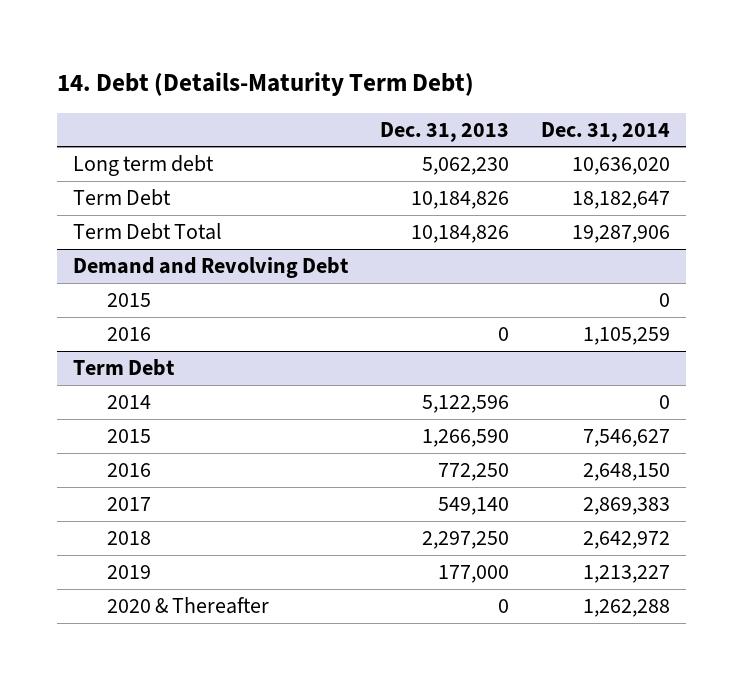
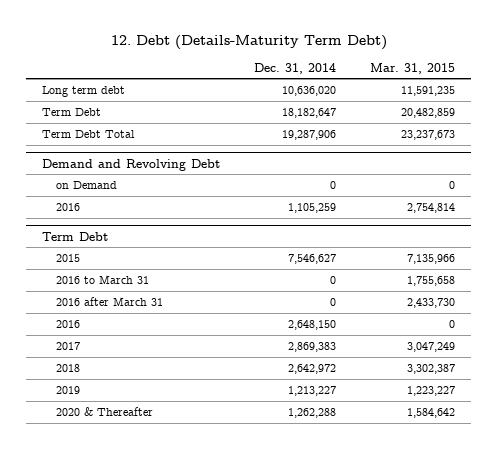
- 14. Debt (Details-Maturity Term Debt)
+ 12. Debt (Details-Maturity Term Debt)
- | Dec. 31, 2013 | Dec. 31, 2014
+ | Dec. 31, 2014 | Mar. 31, 2015
@ Demand and Revolving Debt
- 2015 | | 0
+ on Demand | 0 | 0
@ Term Debt
- 2014 | 5,122,596 | 0
+ 2016 to March 31 | 0 | 1,755,658
+ 2016 after March 31 | 0 | 2,433,730

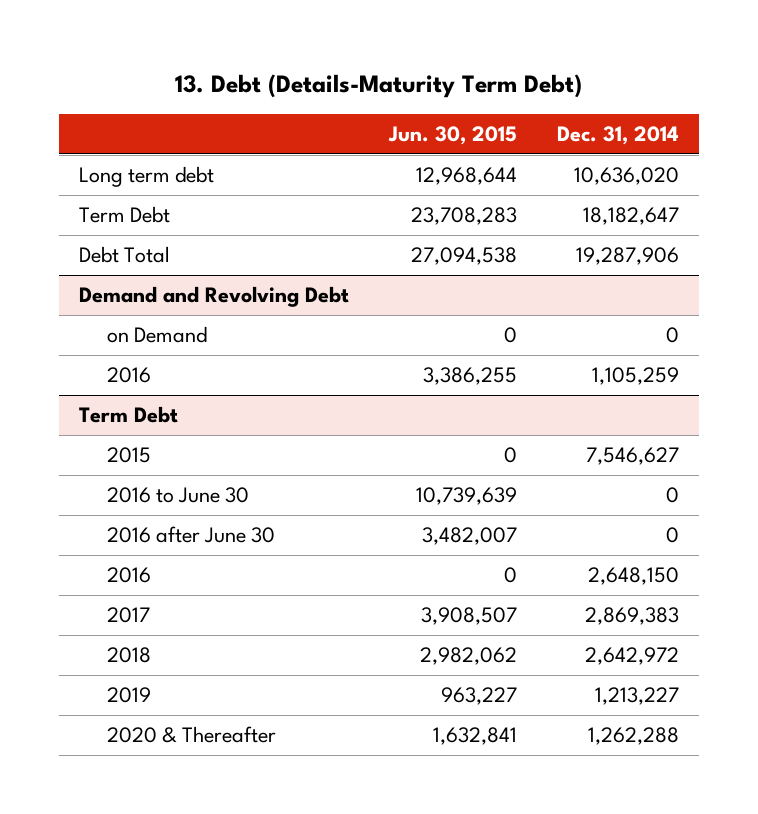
- 12. Debt (Details-Maturity Term Debt)
+ 13. Debt (Details-Maturity Term Debt)
- | Dec. 31, 2014 | Mar. 31, 2015
+ | Jun. 30, 2015 | Dec. 31, 2014
- Term Debt Total | 19,287,906 | 23,237,673
+ Debt Total | 27,094,538 | 19,287,906
@ Term Debt
- 2016 to March 31 | 0 | 1,755,658
- 2016 after March 31 | 0 | 2,433,730
+ 2016 to June 30 | 10,739,639 | 0
+ 2016 after June 30 | 3,482,007 | 0

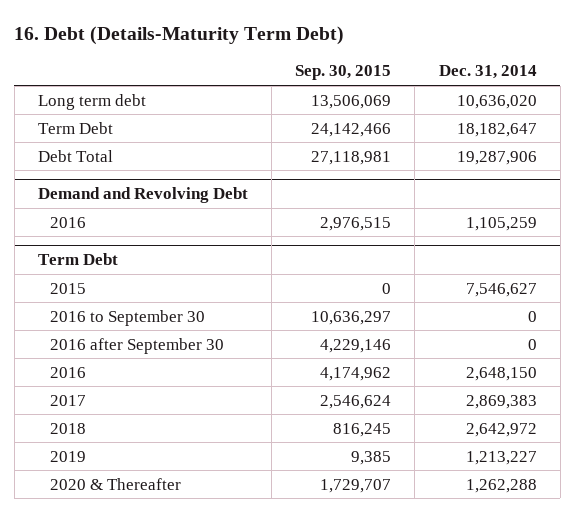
- 13. Debt (Details-Maturity Term Debt)
+ 16. Debt (Details-Maturity Term Debt)
- | Jun. 30, 2015 | Dec. 31, 2014
+ | Sep. 30, 2015 | Dec. 31, 2014
@ Demand and Revolving Debt
- on Demand | 0 | 0
@ Term Debt
- 2016 to June 30 | 10,739,639 | 0
- 2016 after June 30 | 3,482,007 | 0
+ 2016 to September 30 | 10,636,297 | 0
+ 2016 after September 30 | 4,229,146 | 0

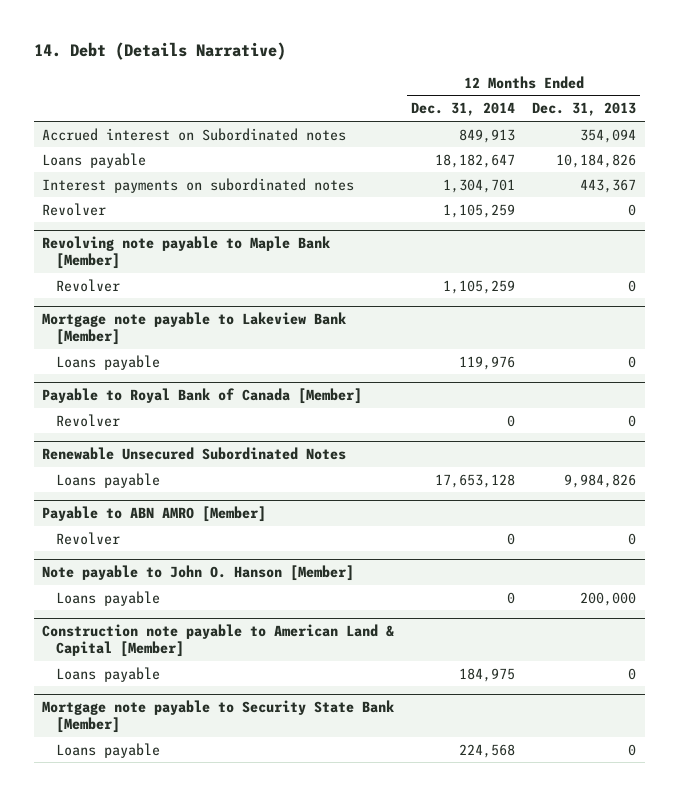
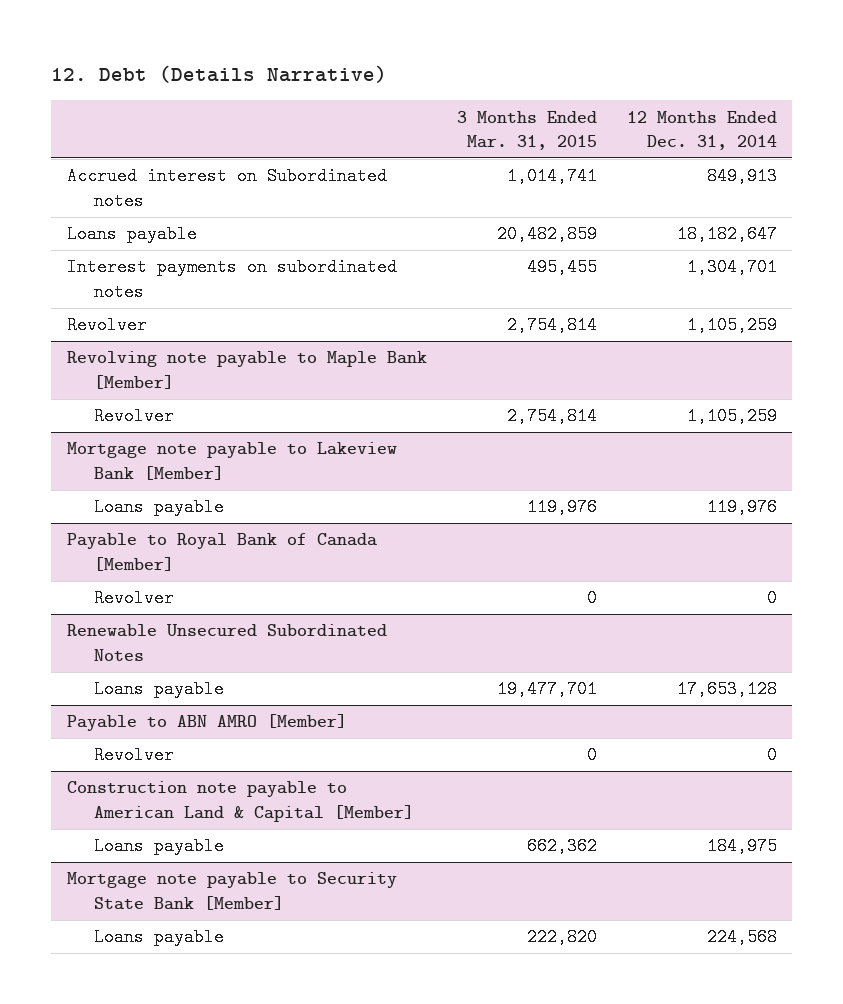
- 14. Debt (Details Narrative)
+ 12. Debt (Details Narrative)
- | 12 Months Ended Dec. 31, 2014 | 12 Months Ended Dec. 31, 2013
+ | 3 Months Ended Mar. 31, 2015 | 12 Months Ended Dec. 31, 2014
- Note payable to John O. Hanson [Member]
- Loans payable | 0 | 200,000

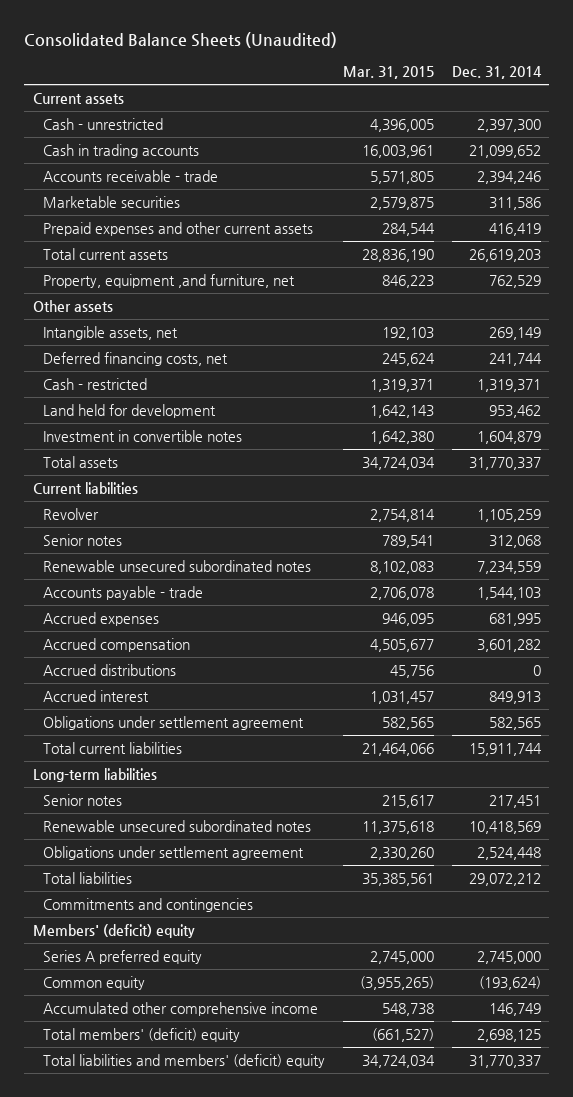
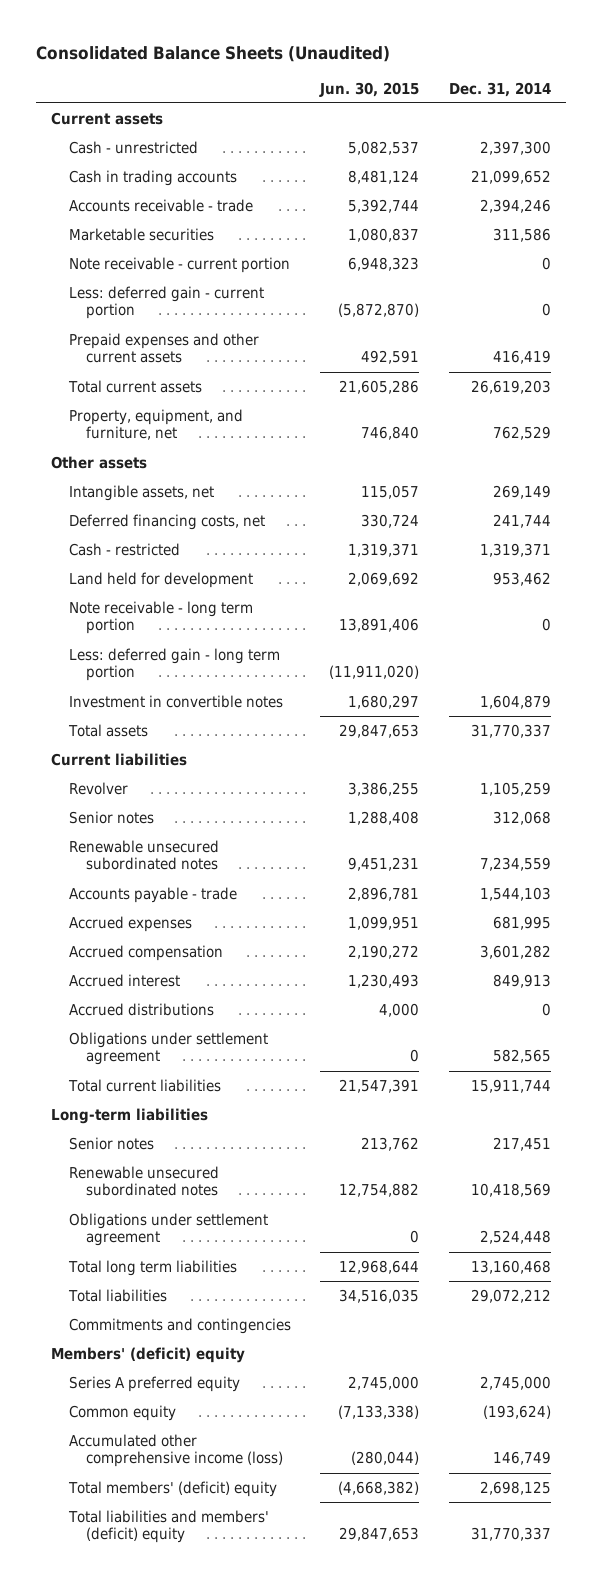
- | Mar. 31, 2015 | Dec. 31, 2014
+ | Jun. 30, 2015 | Dec. 31, 2014
+ Note receivable - current portion | 6,948,323 | 0
+ Less: deferred gain - current portion | (5,872,870) | 0
- Property, equipment ,and furniture, net | 846,223 | 762,529
+ Property, equipment, and furniture, net | 746,840 | 762,529
+ Note receivable - long term portion | 13,891,406 | 0
+ Less: deferred gain - long term portion | (11,911,020) |
moved down: Accrued distributions | 4,000 | 0
+ Total long term liabilities | 12,968,644 | 13,160,468
- Accumulated other comprehensive income | 548,738 | 146,749
+ Accumulated other comprehensive income (loss) | (280,044) | 146,749

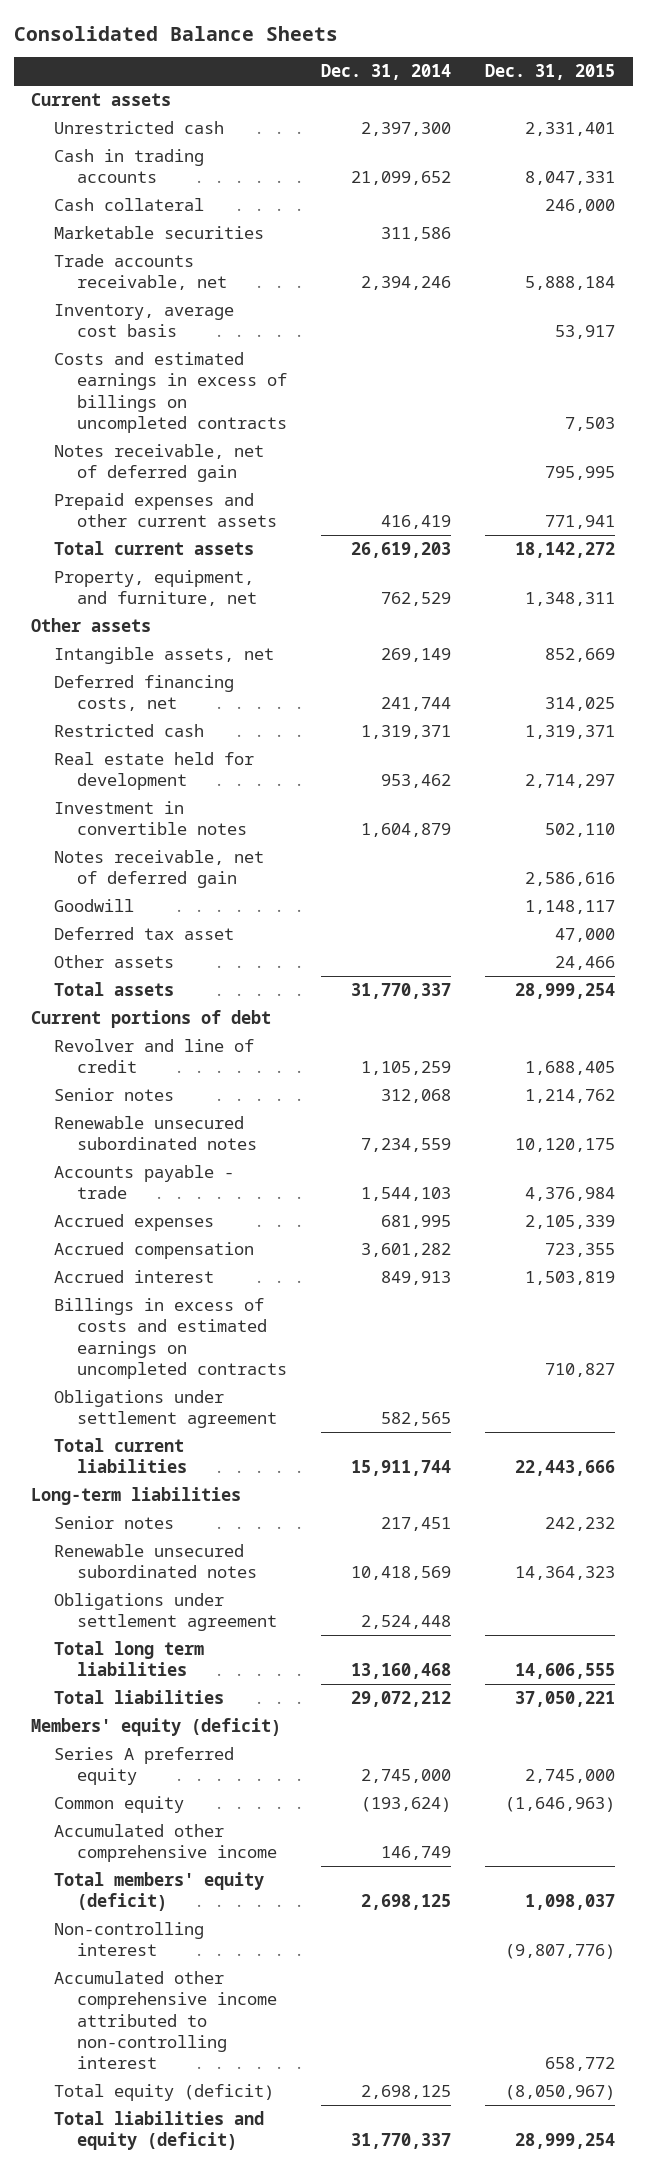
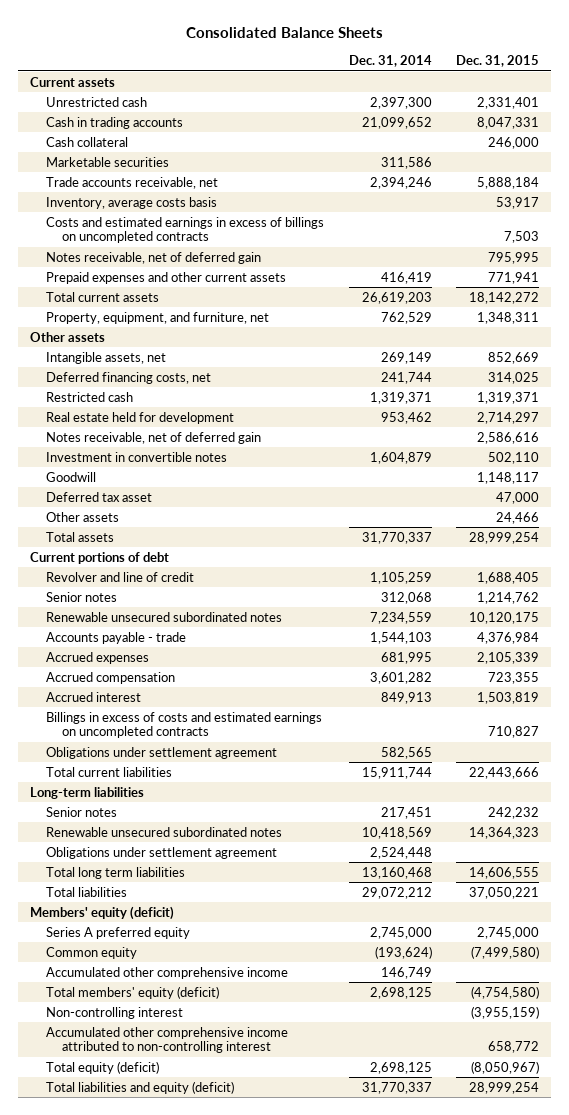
- Inventory, average cost basis | | 53,917
+ Inventory, average costs basis | | 53,917
moved down: Investment in convertible notes | 1,604,879 | 502,110
- Common equity | (193,624) | (1,646,963)
+ Common equity | (193,624) | (7,499,580)
- Total members' equity (deficit) | 2,698,125 | 1,098,037
- Non-controlling interest | | (9,807,776)
+ Total members' equity (deficit) | 2,698,125 | (4,754,580)
+ Non-controlling interest | | (3,955,159)

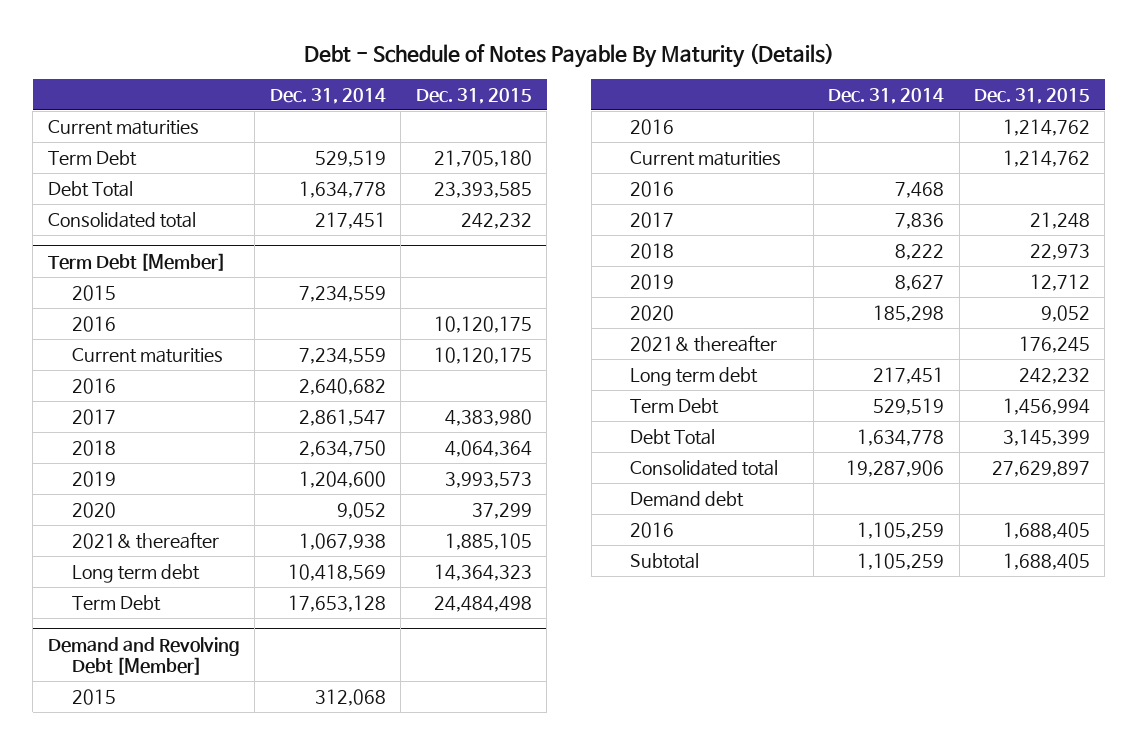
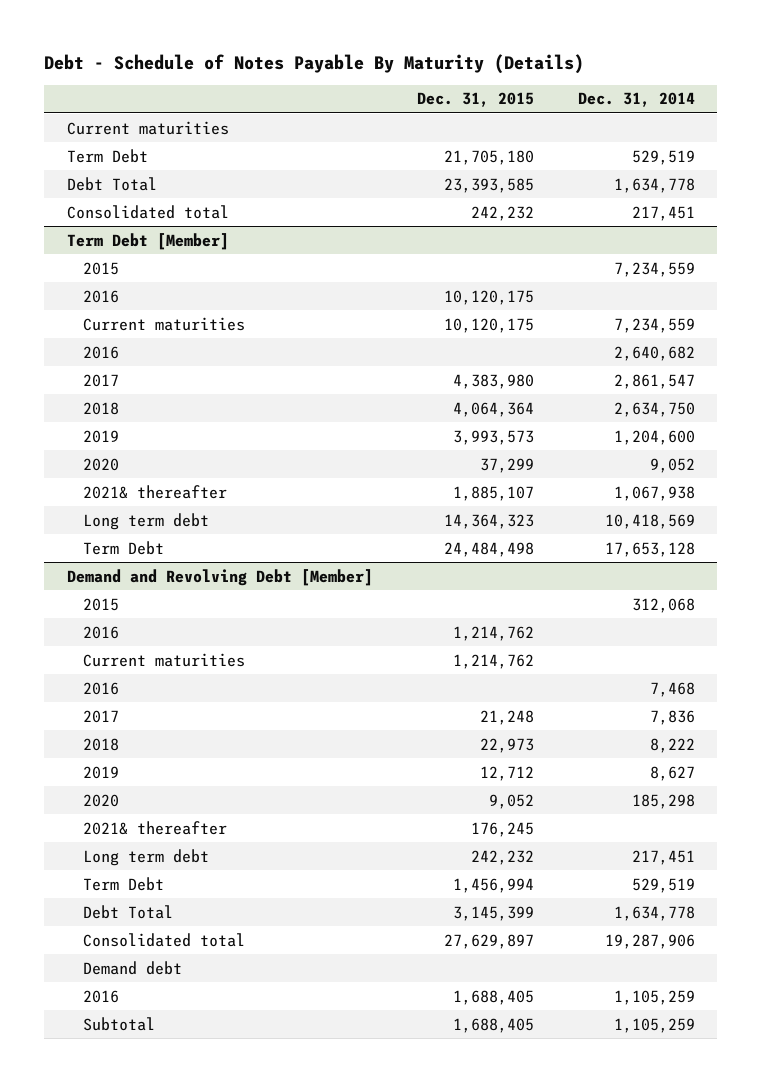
- | Dec. 31, 2014 | Dec. 31, 2015
+ | Dec. 31, 2015 | Dec. 31, 2014
@ Term Debt [Member]
- 2021& thereafter | 1,067,938 | 1,885,105
+ 2021& thereafter | 1,885,107 | 1,067,938

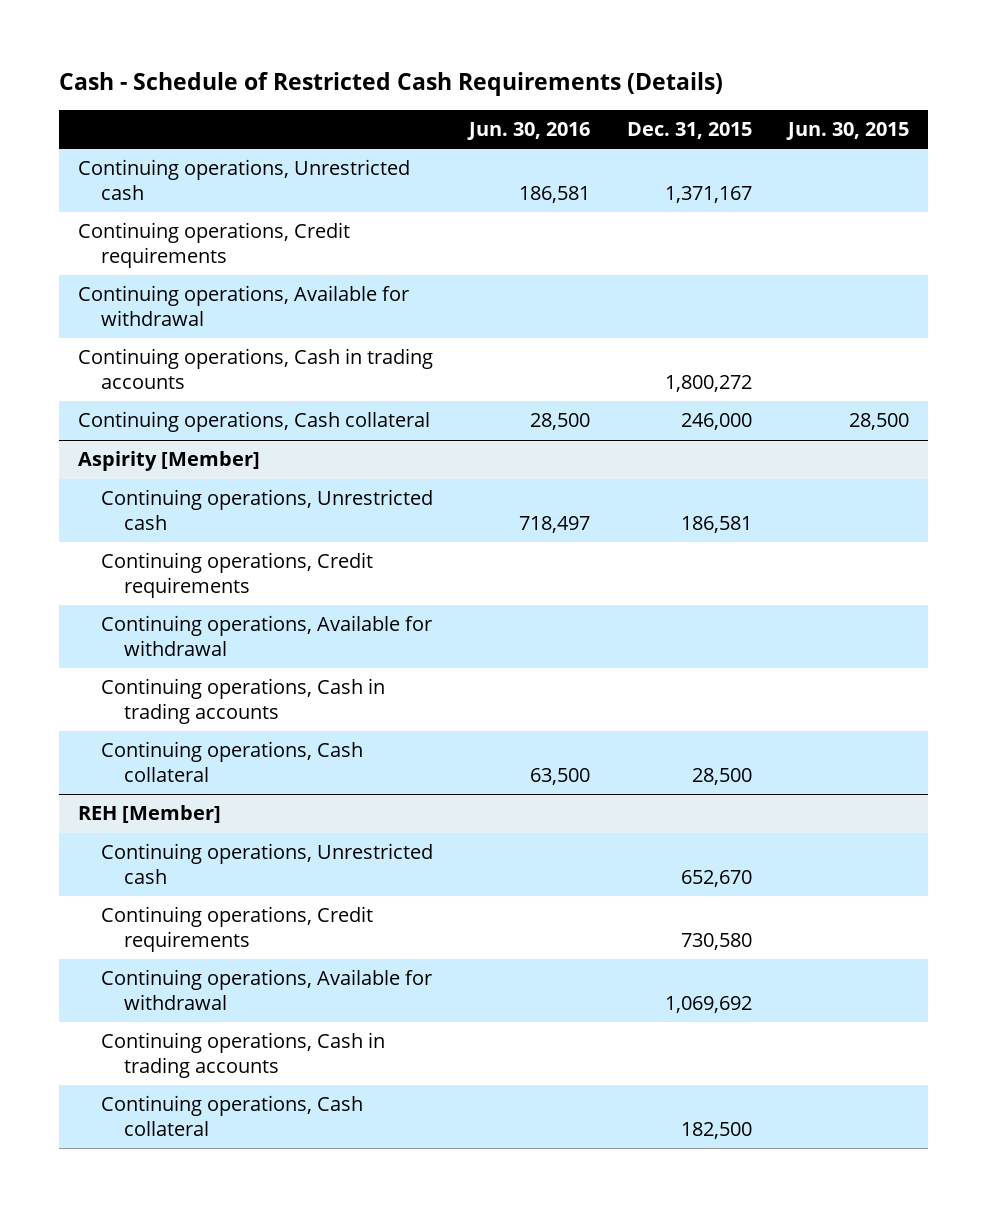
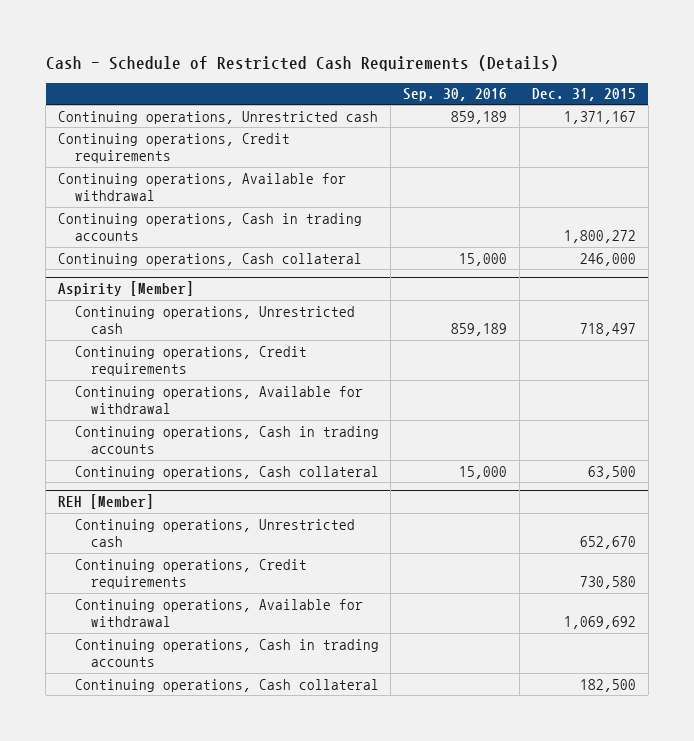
- | Jun. 30, 2016 | Dec. 31, 2015 | Jun. 30, 2015
+ | Sep. 30, 2016 | Dec. 31, 2015
@ Aspirity [Member]
- Continuing operations, Unrestricted cash | 718,497 | 186,581 |
+ Continuing operations, Unrestricted cash | 859,189 | 718,497
- Continuing operations, Cash collateral | 63,500 | 28,500 |
+ Continuing operations, Cash collateral | 15,000 | 63,500

